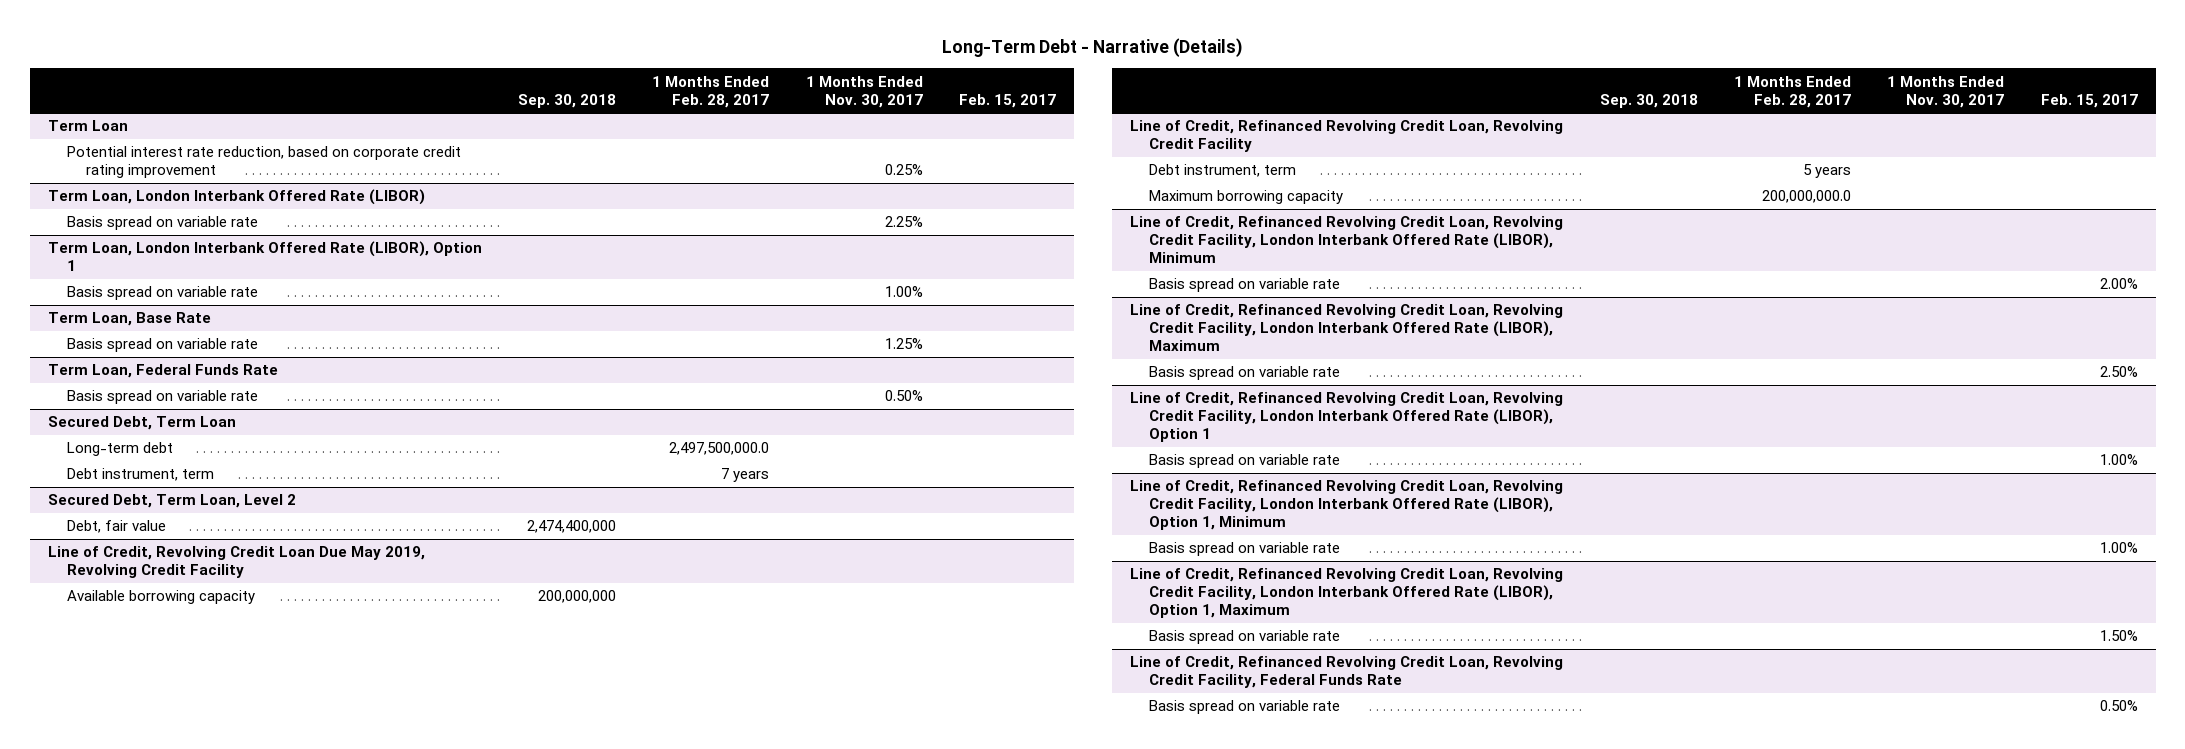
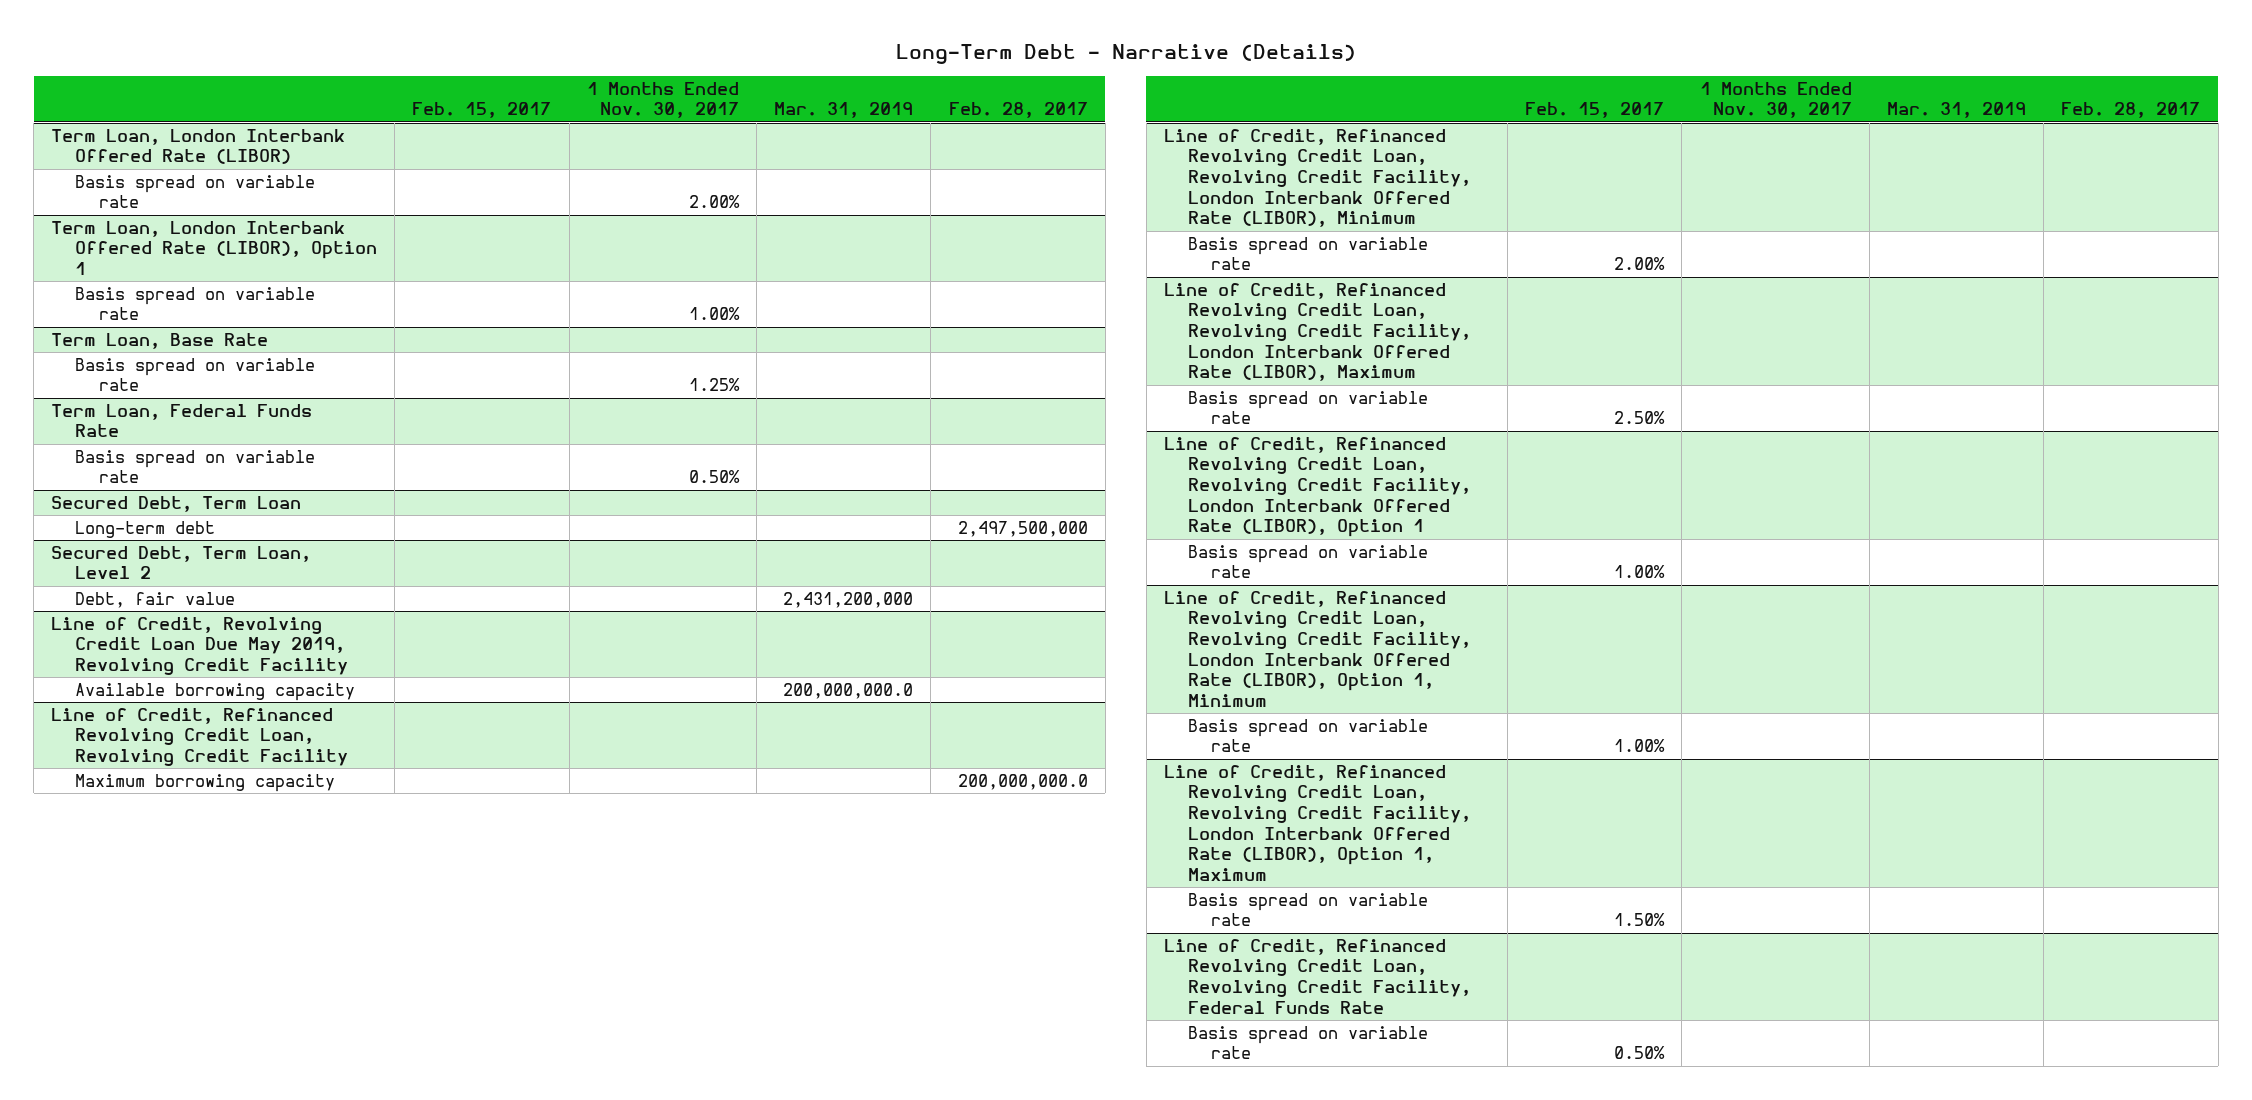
- | Sep. 30, 2018 | 1 Months Ended Feb. 28, 2017 | 1 Months Ended Nov. 30, 2017 | Feb. 15, 2017
+ | Feb. 15, 2017 | 1 Months Ended Nov. 30, 2017 | Mar. 31, 2019 | Feb. 28, 2017
- Term Loan
- Potential interest rate reduction, based on corporate credit rating improvement | | | 0.25% |
@ Term Loan, London Interbank Offered Rate (LIBOR)
- Basis spread on variable rate | | | 2.25% |
+ Basis spread on variable rate | | 2.00% | |
@ Secured Debt, Term Loan
- Debt instrument, term | | 7 years | |
@ Line of Credit, Refinanced Revolving Credit Loan, Revolving Credit Facility
- Debt instrument, term | | 5 years | |

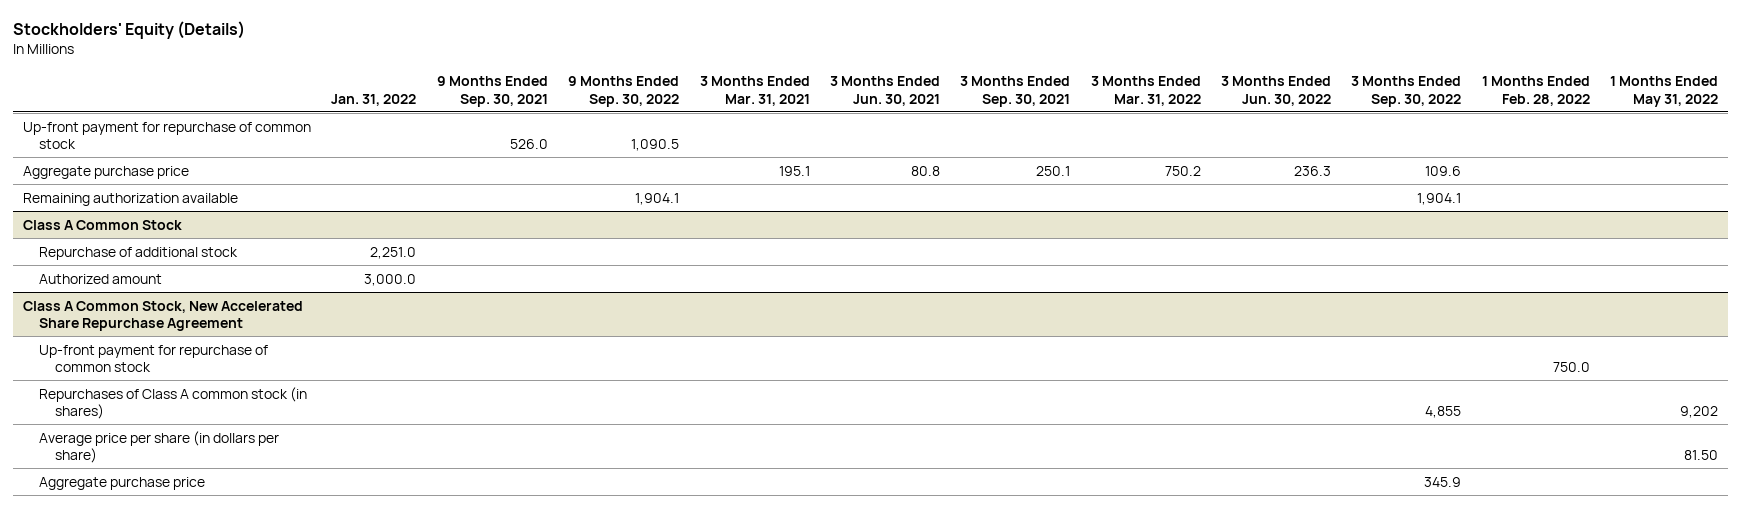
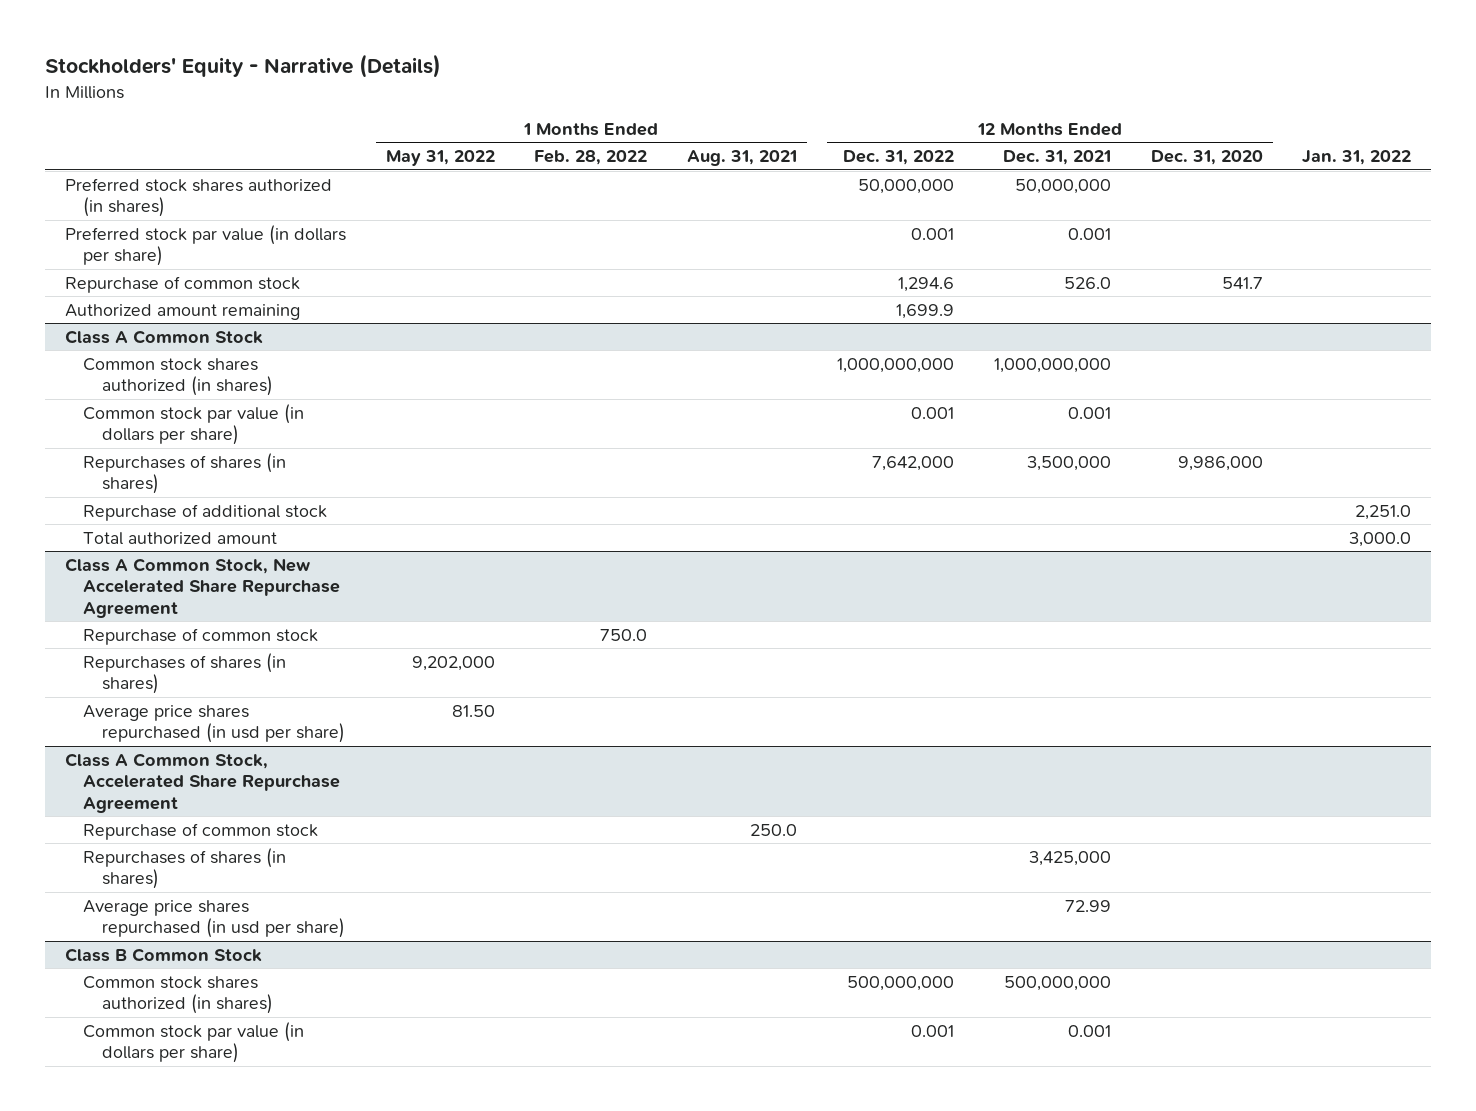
- Stockholders' Equity (Details)
+ Stockholders' Equity - Narrative (Details)
- | Jan. 31, 2022 | 9 Months Ended Sep. 30, 2021 | 9 Months Ended Sep. 30, 2022 | 3 Months Ended Mar. 31, 2021 | 3 Months Ended Jun. 30, 2021 | 3 Months Ended Sep. 30, 2021 | 3 Months Ended Mar. 31, 2022 | 3 Months Ended Jun. 30, 2022 | 3 Months Ended Sep. 30, 2022 | 1 Months Ended Feb. 28, 2022 | 1 Months Ended May 31, 2022
+ | 1 Months Ended May 31, 2022 | 1 Months Ended Feb. 28, 2022 | 1 Months Ended Aug. 31, 2021 | 12 Months Ended Dec. 31, 2022 | 12 Months Ended Dec. 31, 2021 | 12 Months Ended Dec. 31, 2020 | Jan. 31, 2022
- Up-front payment for repurchase of common stock | | 526.0 | 1,090.5 | | | | | | | |
- Aggregate purchase price | | | | 195.1 | 80.8 | 250.1 | 750.2 | 236.3 | 109.6 | |
- Remaining authorization available | | | 1,904.1 | | | | | | 1,904.1 | |
+ Preferred stock shares authorized (in shares) | | | | 50,000,000 | 50,000,000 | |
+ Preferred stock par value (in dollars per share) | | | | 0.001 | 0.001 | |
+ Repurchase of common stock | | | | 1,294.6 | 526.0 | 541.7 |
+ Authorized amount remaining | | | | 1,699.9 | | |
@ Class A Common Stock
+ Common stock shares authorized (in shares) | | | | 1,000,000,000 | 1,000,000,000 | |
+ Common stock par value (in dollars per share) | | | | 0.001 | 0.001 | |
+ Repurchases of shares (in shares) | | | | 7,642,000 | 3,500,000 | 9,986,000 |
- Authorized amount | 3,000.0 | | | | | | | | | |
+ Total authorized amount | | | | | | | 3,000.0
@ Class A Common Stock, New Accelerated Share Repurchase Agreement
- Up-front payment for repurchase of common stock | | | | | | | | | | 750.0 |
- Repurchases of Class A common stock (in shares) | | | | | | | | | 4,855 | | 9,202
- Average price per share (in dollars per share) | | | | | | | | | | | 81.50
- Aggregate purchase price | | | | | | | | | 345.9 | |
+ Repurchase of common stock | | 750.0 | | | | |
+ Repurchases of shares (in shares) | 9,202,000 | | | | | |
+ Average price shares repurchased (in usd per share) | 81.50 | | | | | |
+ Class A Common Stock, Accelerated Share Repurchase Agreement
+ Repurchase of common stock | | | 250.0 | | | |
+ Repurchases of shares (in shares) | | | | | 3,425,000 | |
+ Average price shares repurchased (in usd per share) | | | | | 72.99 | |
+ Class B Common Stock
+ Common stock shares authorized (in shares) | | | | 500,000,000 | 500,000,000 | |
+ Common stock par value (in dollars per share) | | | | 0.001 | 0.001 | |

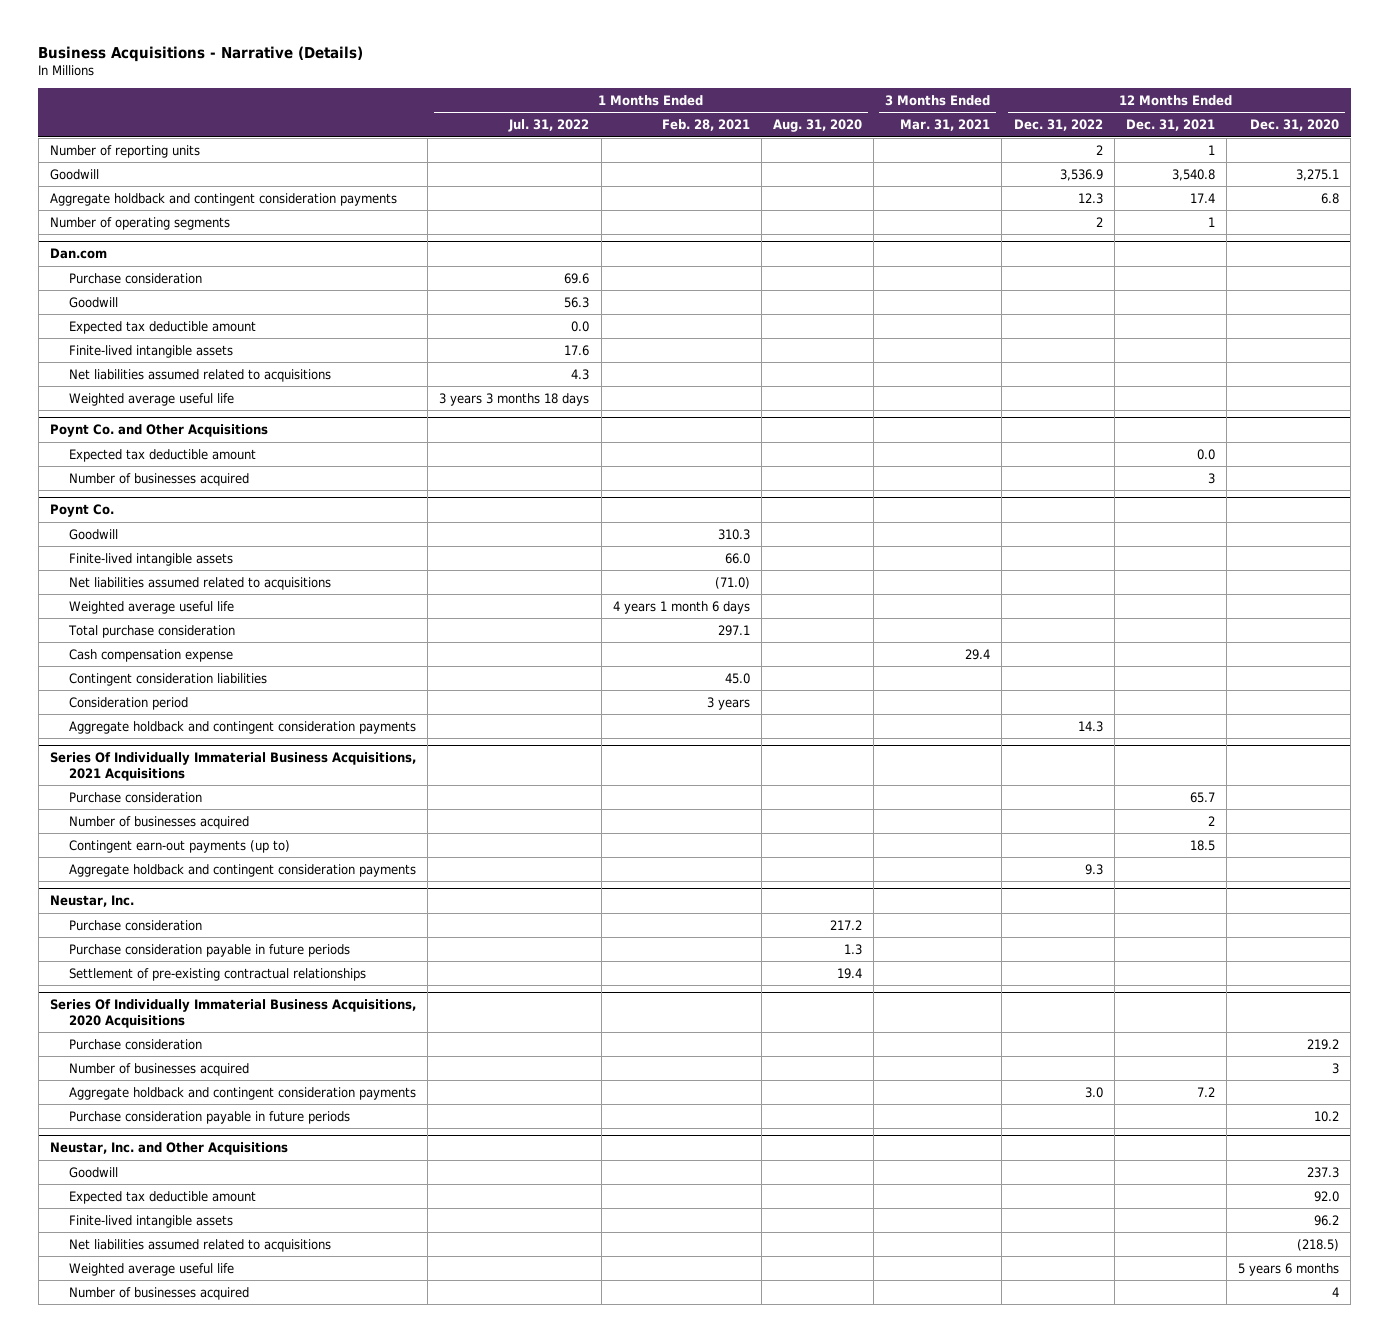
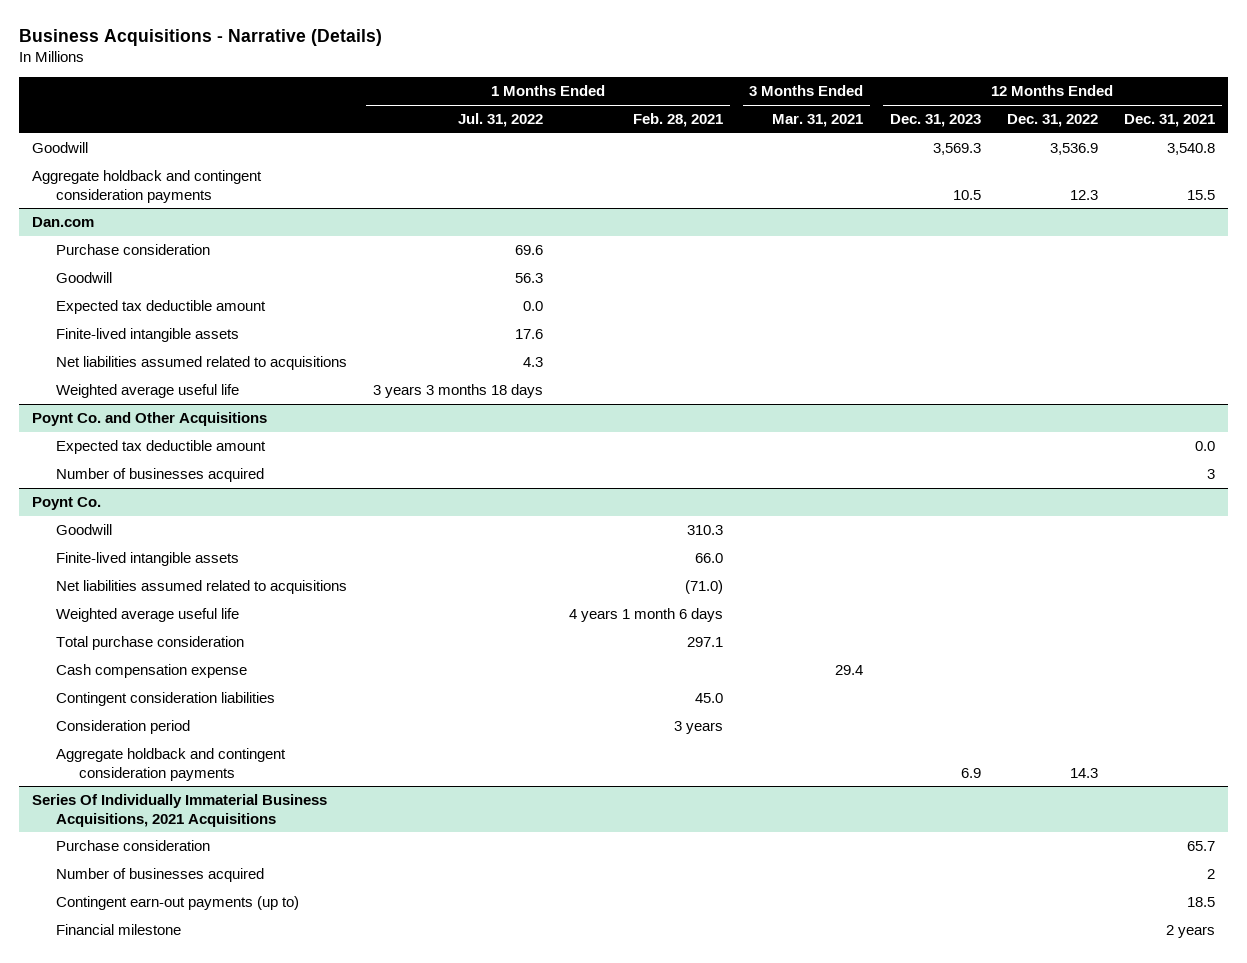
- | 1 Months Ended Jul. 31, 2022 | 1 Months Ended Feb. 28, 2021 | 1 Months Ended Aug. 31, 2020 | 3 Months Ended Mar. 31, 2021 | 12 Months Ended Dec. 31, 2022 | 12 Months Ended Dec. 31, 2021 | 12 Months Ended Dec. 31, 2020
+ | 1 Months Ended Jul. 31, 2022 | 1 Months Ended Feb. 28, 2021 | 3 Months Ended Mar. 31, 2021 | 12 Months Ended Dec. 31, 2023 | 12 Months Ended Dec. 31, 2022 | 12 Months Ended Dec. 31, 2021
- Number of reporting units | | | | | 2 | 1 |
- Aggregate holdback and contingent consideration payments | | | | | 12.3 | 17.4 | 6.8
- Number of operating segments | | | | | 2 | 1 |
+ Aggregate holdback and contingent consideration payments | | | | 10.5 | 12.3 | 15.5
@ Series Of Individually Immaterial Business Acquisitions, 2021 Acquisitions
- Aggregate holdback and contingent consideration payments | | | | | 9.3 | |
- Neustar, Inc.
- Purchase consideration | | | 217.2 | | | |
- Purchase consideration payable in future periods | | | 1.3 | | | |
- Settlement of pre-existing contractual relationships | | | 19.4 | | | |
- Series Of Individually Immaterial Business Acquisitions, 2020 Acquisitions
- Purchase consideration | | | | | | | 219.2
- Number of businesses acquired | | | | | | | 3
- Aggregate holdback and contingent consideration payments | | | | | 3.0 | 7.2 |
- Purchase consideration payable in future periods | | | | | | | 10.2
- Neustar, Inc. and Other Acquisitions
- Goodwill | | | | | | | 237.3
- Expected tax deductible amount | | | | | | | 92.0
- Finite-lived intangible assets | | | | | | | 96.2
- Net liabilities assumed related to acquisitions | | | | | | | (218.5)
- Weighted average useful life | | | | | | | 5 years 6 months
- Number of businesses acquired | | | | | | | 4
@ Series Of Individually Immaterial Business Acquisitions, 2021 Acquisitions
+ Financial milestone | | | | | | 2 years

